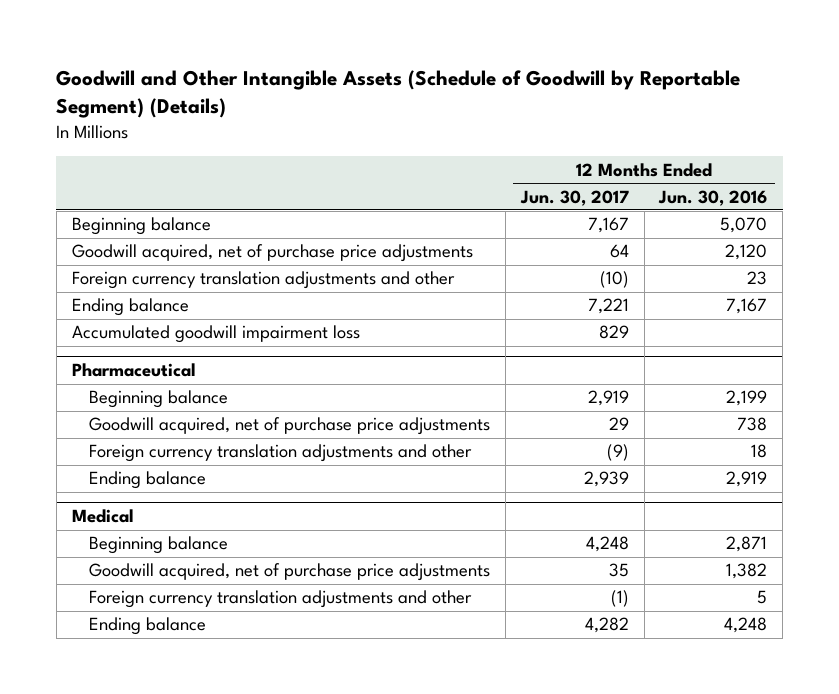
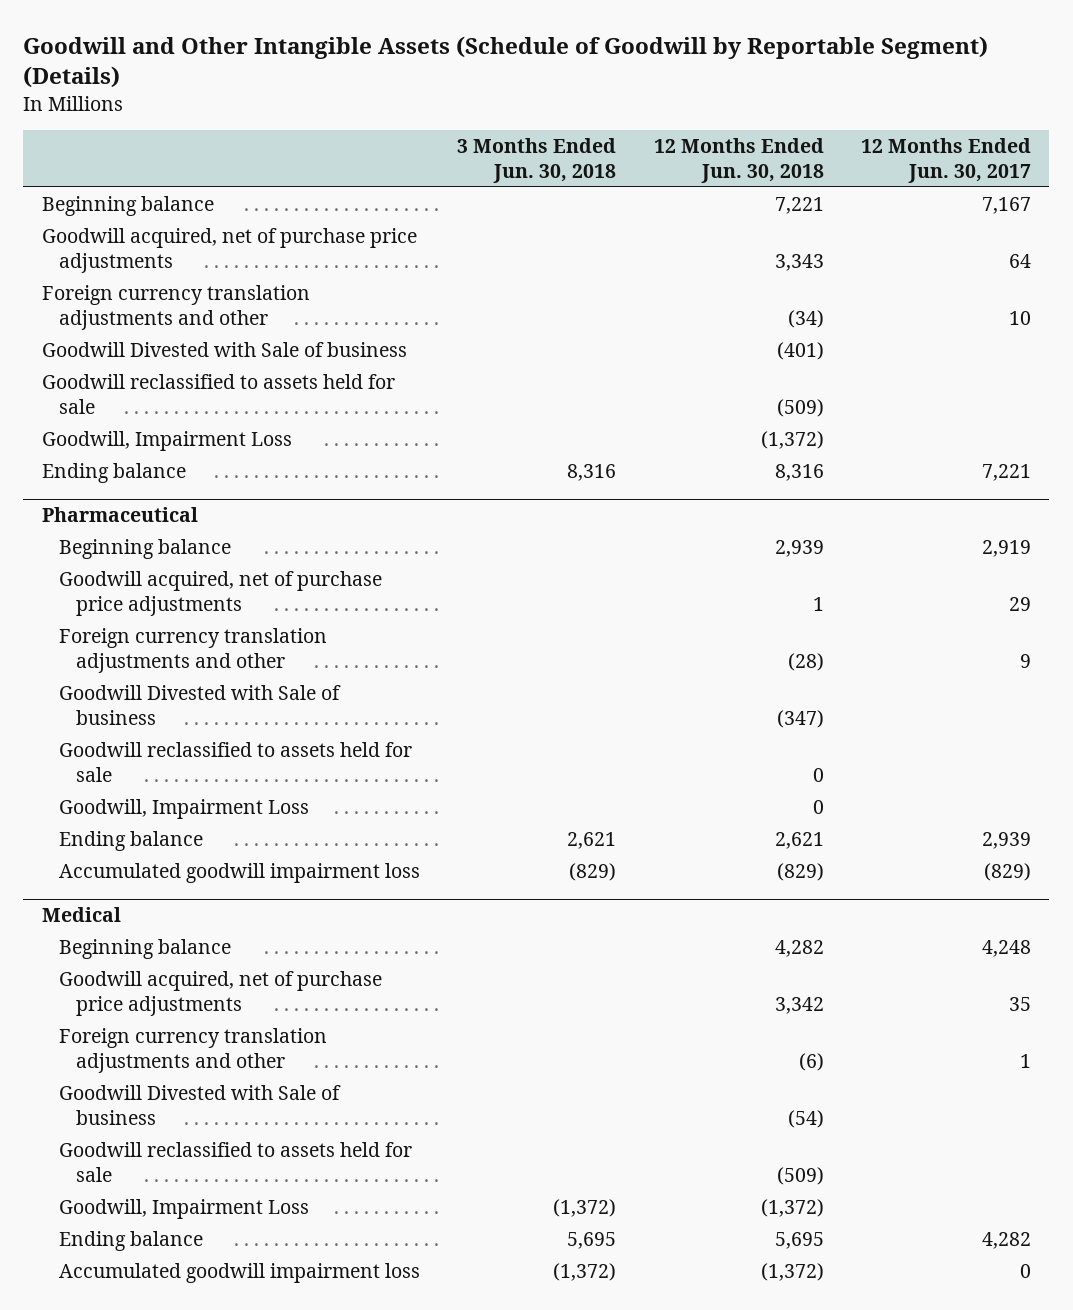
- | 12 Months Ended Jun. 30, 2017 | 12 Months Ended Jun. 30, 2016
+ | 3 Months Ended Jun. 30, 2018 | 12 Months Ended Jun. 30, 2018 | 12 Months Ended Jun. 30, 2017
- Foreign currency translation adjustments and other | (10) | 23
+ Foreign currency translation adjustments and other | | (34) | 10
+ Goodwill Divested with Sale of business | | (401) |
+ Goodwill reclassified to assets held for sale | | (509) |
+ Goodwill, Impairment Loss | | (1,372) |
- Accumulated goodwill impairment loss | 829 |
@ Pharmaceutical
- Foreign currency translation adjustments and other | (9) | 18
+ Foreign currency translation adjustments and other | | (28) | 9
+ Goodwill Divested with Sale of business | | (347) |
+ Goodwill reclassified to assets held for sale | | 0 |
+ Goodwill, Impairment Loss | | 0 |
+ Accumulated goodwill impairment loss | (829) | (829) | (829)
@ Medical
- Foreign currency translation adjustments and other | (1) | 5
+ Foreign currency translation adjustments and other | | (6) | 1
+ Goodwill Divested with Sale of business | | (54) |
+ Goodwill reclassified to assets held for sale | | (509) |
+ Goodwill, Impairment Loss | (1,372) | (1,372) |
+ Accumulated goodwill impairment loss | (1,372) | (1,372) | 0

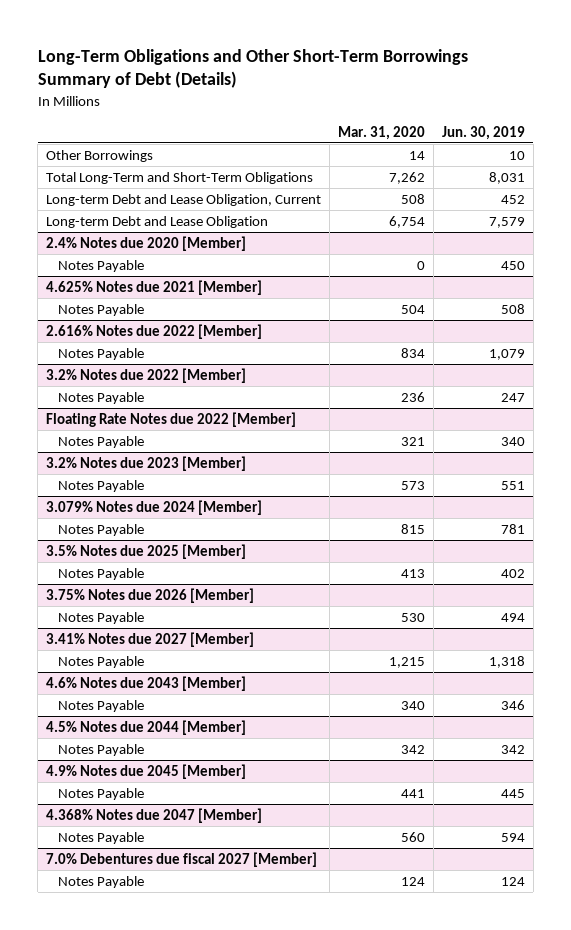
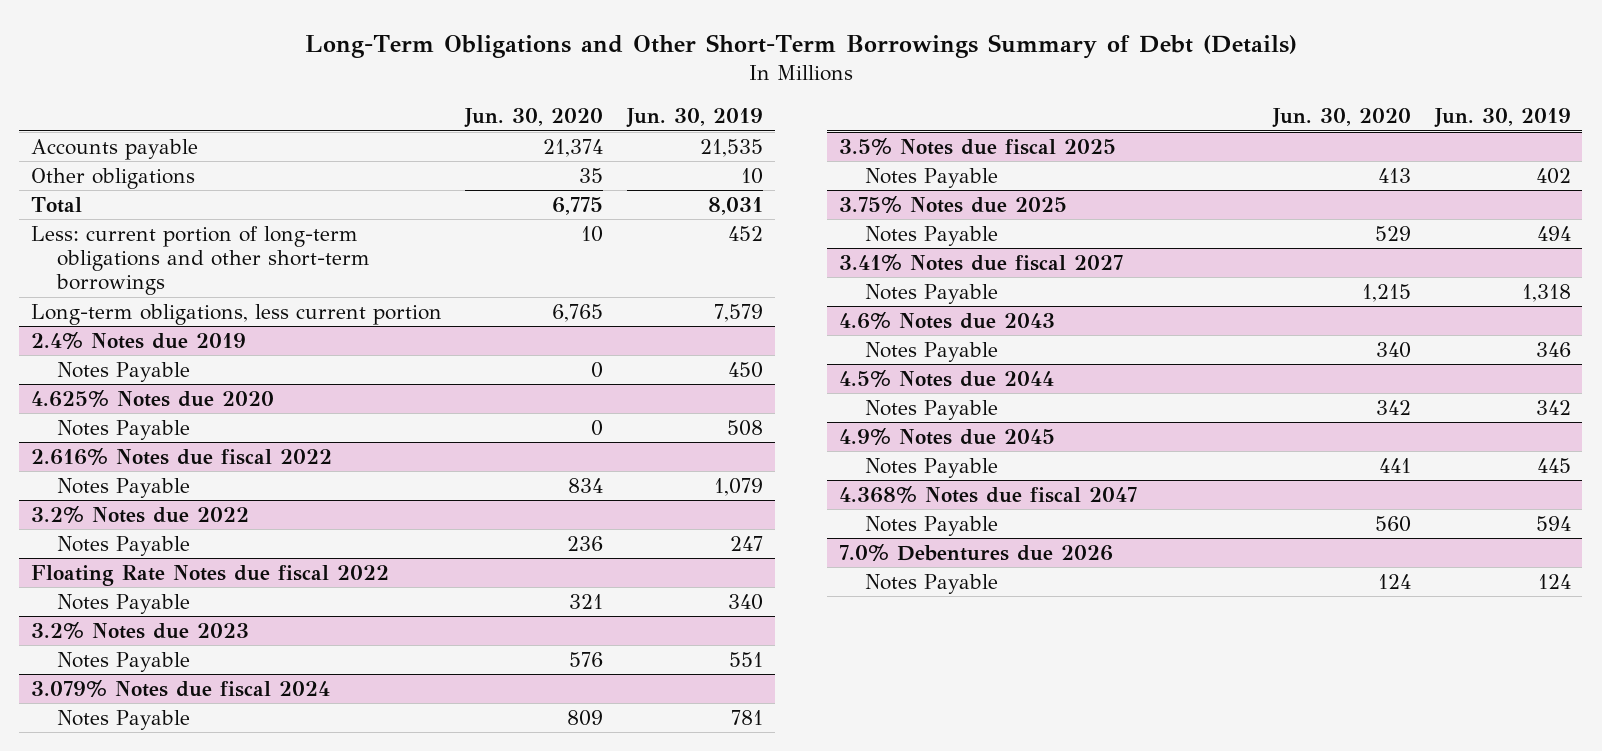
- | Mar. 31, 2020 | Jun. 30, 2019
+ | Jun. 30, 2020 | Jun. 30, 2019
- Other Borrowings | 14 | 10
- Total Long-Term and Short-Term Obligations | 7,262 | 8,031
- Long-term Debt and Lease Obligation, Current | 508 | 452
- Long-term Debt and Lease Obligation | 6,754 | 7,579
- 2.4% Notes due 2020 [Member]
+ Accounts payable | 21,374 | 21,535
+ Other obligations | 35 | 10
+ Total | 6,775 | 8,031
+ Less: current portion of long-term obligations and other short-term borrowings | 10 | 452
+ Long-term obligations, less current portion | 6,765 | 7,579
+ 2.4% Notes due 2019
- 4.625% Notes due 2021 [Member]
+ 4.625% Notes due 2020
- 2.616% Notes due 2022 [Member]
+ 2.616% Notes due fiscal 2022
- 3.2% Notes due 2022 [Member]
+ 3.2% Notes due 2022
- Floating Rate Notes due 2022 [Member]
+ Floating Rate Notes due fiscal 2022
- 3.2% Notes due 2023 [Member]
+ 3.2% Notes due 2023
- 3.079% Notes due 2024 [Member]
+ 3.079% Notes due fiscal 2024
- 3.5% Notes due 2025 [Member]
+ 3.5% Notes due fiscal 2025
- 3.75% Notes due 2026 [Member]
+ 3.75% Notes due 2025
- 3.41% Notes due 2027 [Member]
+ 3.41% Notes due fiscal 2027
- 4.6% Notes due 2043 [Member]
+ 4.6% Notes due 2043
- 4.5% Notes due 2044 [Member]
+ 4.5% Notes due 2044
- 4.9% Notes due 2045 [Member]
+ 4.9% Notes due 2045
- 4.368% Notes due 2047 [Member]
+ 4.368% Notes due fiscal 2047
- 7.0% Debentures due fiscal 2027 [Member]
+ 7.0% Debentures due 2026

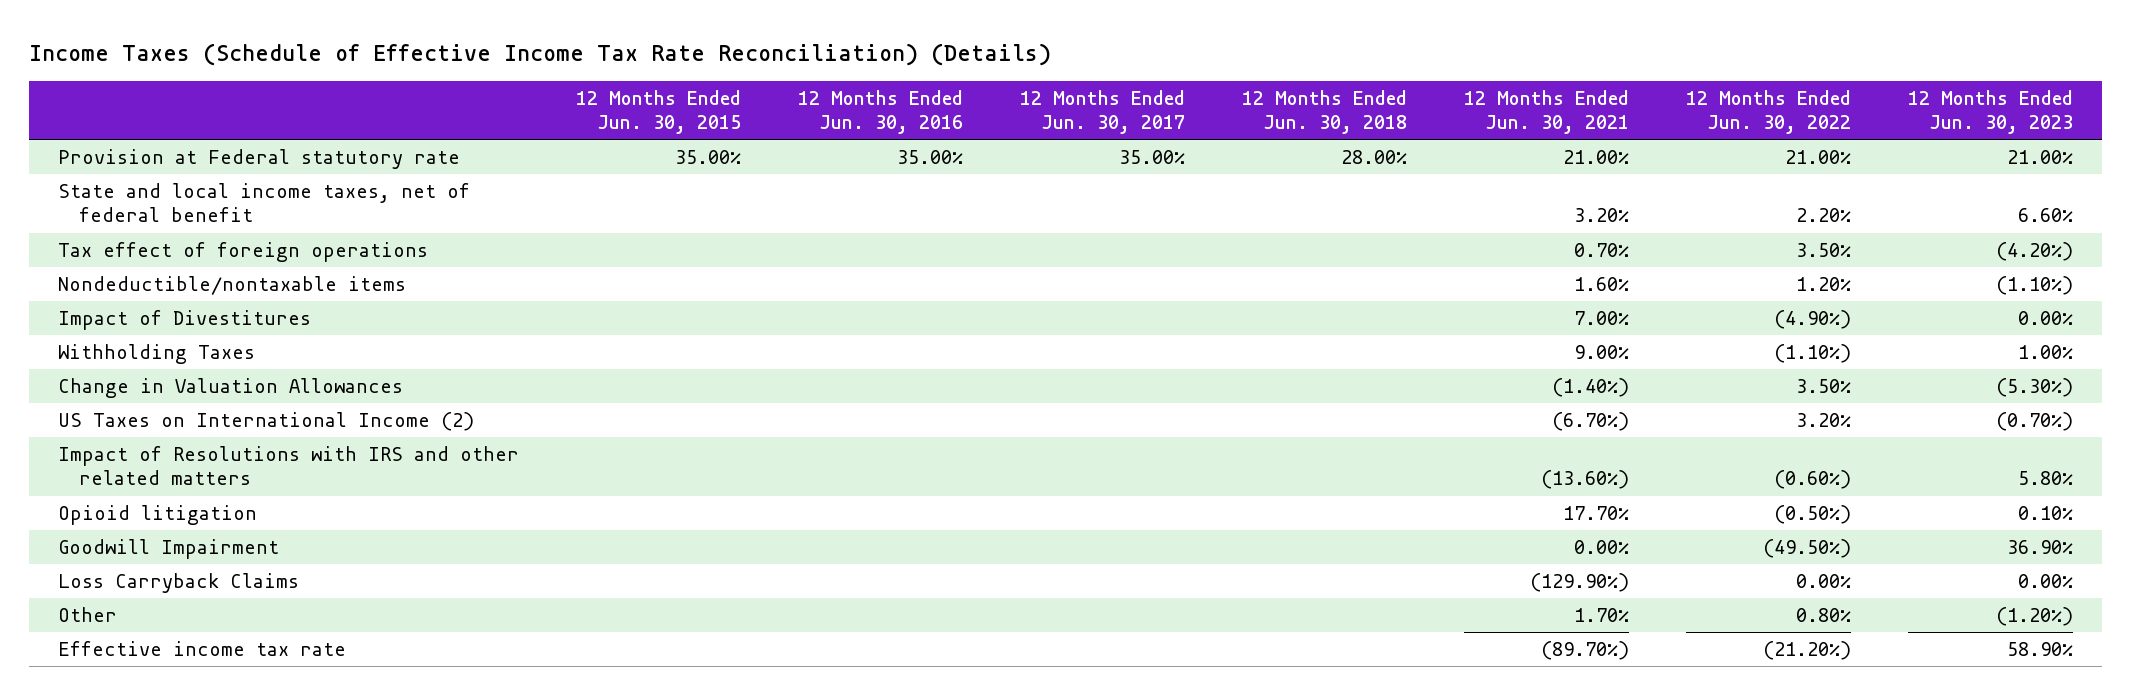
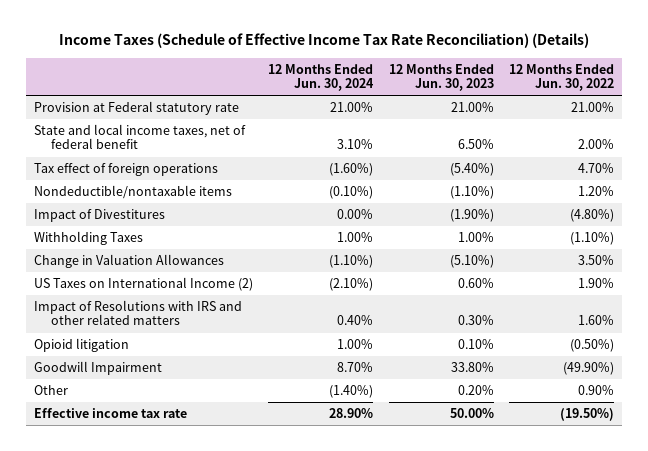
- | 12 Months Ended Jun. 30, 2015 | 12 Months Ended Jun. 30, 2016 | 12 Months Ended Jun. 30, 2017 | 12 Months Ended Jun. 30, 2018 | 12 Months Ended Jun. 30, 2021 | 12 Months Ended Jun. 30, 2022 | 12 Months Ended Jun. 30, 2023
+ | 12 Months Ended Jun. 30, 2024 | 12 Months Ended Jun. 30, 2023 | 12 Months Ended Jun. 30, 2022
- State and local income taxes, net of federal benefit | | | | | 3.20% | 2.20% | 6.60%
- Tax effect of foreign operations | | | | | 0.70% | 3.50% | (4.20%)
+ State and local income taxes, net of federal benefit | 3.10% | 6.50% | 2.00%
+ Tax effect of foreign operations | (1.60%) | (5.40%) | 4.70%
- Impact of Divestitures | | | | | 7.00% | (4.90%) | 0.00%
+ Impact of Divestitures | 0.00% | (1.90%) | (4.80%)
- Change in Valuation Allowances | | | | | (1.40%) | 3.50% | (5.30%)
- US Taxes on International Income (2) | | | | | (6.70%) | 3.20% | (0.70%)
- Impact of Resolutions with IRS and other related matters | | | | | (13.60%) | (0.60%) | 5.80%
+ Change in Valuation Allowances | (1.10%) | (5.10%) | 3.50%
+ US Taxes on International Income (2) | (2.10%) | 0.60% | 1.90%
+ Impact of Resolutions with IRS and other related matters | 0.40% | 0.30% | 1.60%
- Goodwill Impairment | | | | | 0.00% | (49.50%) | 36.90%
- Loss Carryback Claims | | | | | (129.90%) | 0.00% | 0.00%
- Other | | | | | 1.70% | 0.80% | (1.20%)
- Effective income tax rate | | | | | (89.70%) | (21.20%) | 58.90%
+ Goodwill Impairment | 8.70% | 33.80% | (49.90%)
+ Other | (1.40%) | 0.20% | 0.90%
+ Effective income tax rate | 28.90% | 50.00% | (19.50%)

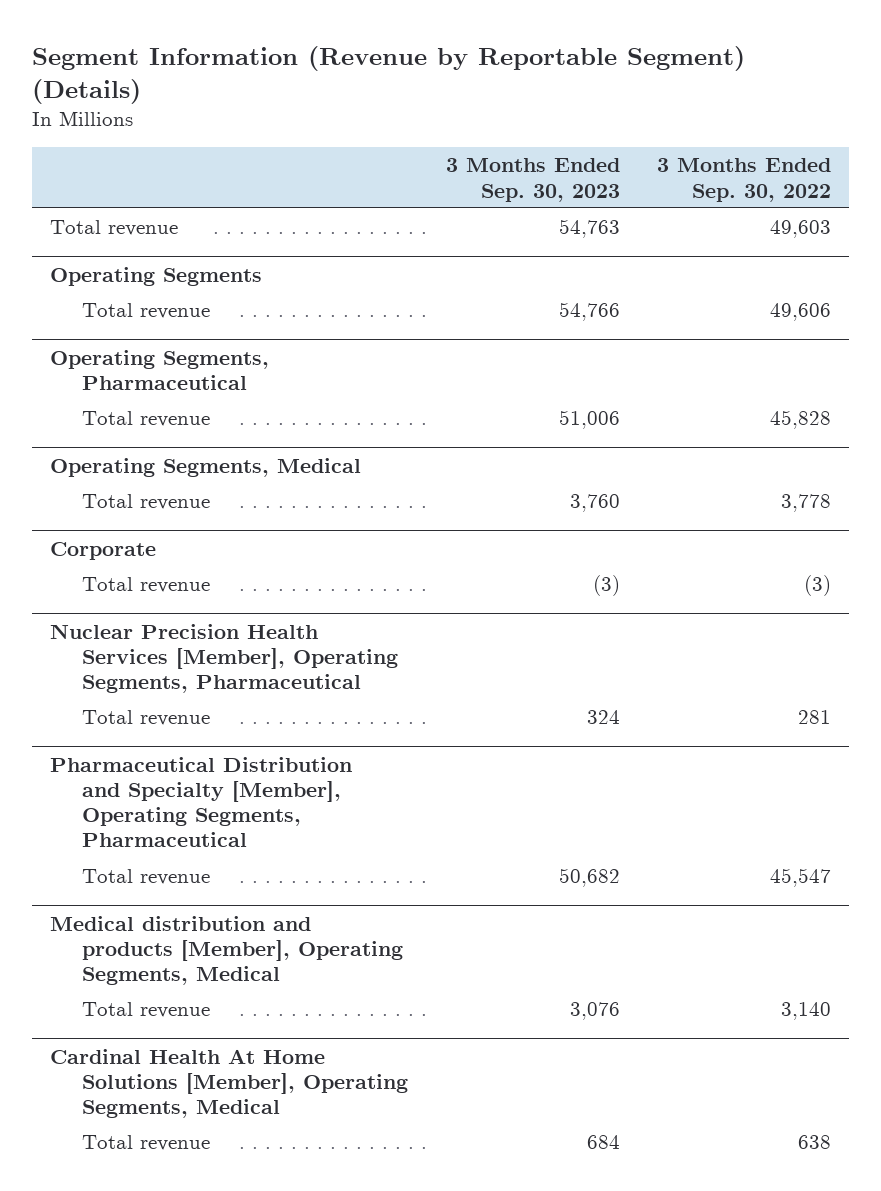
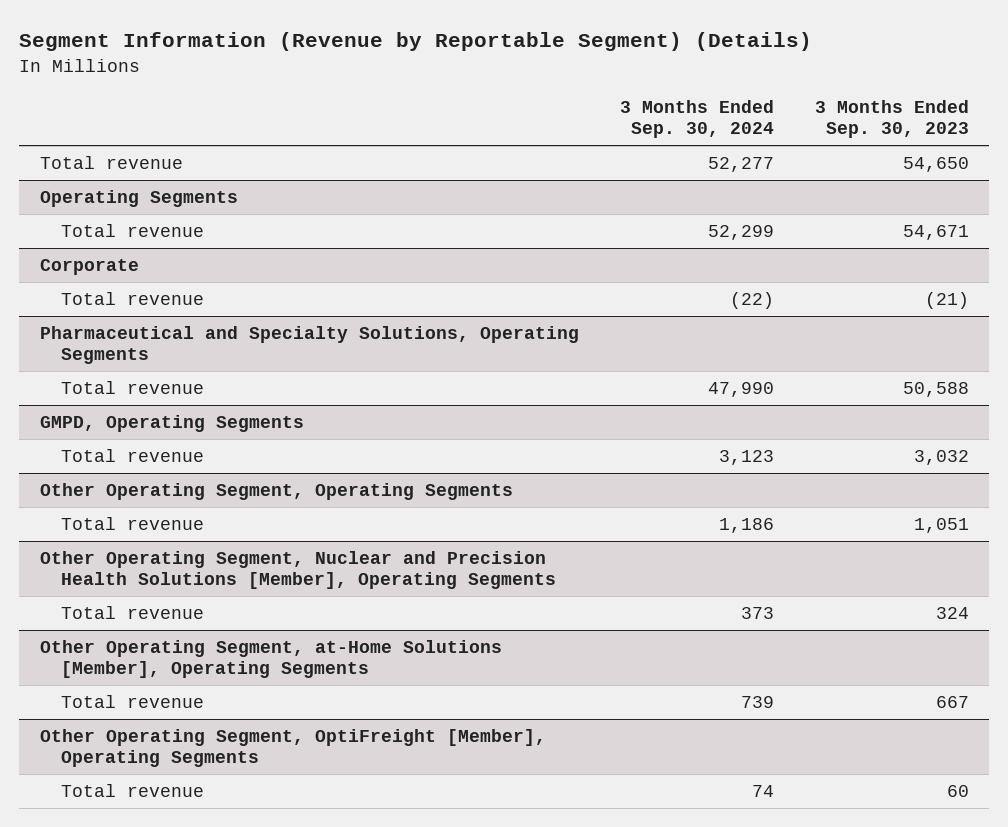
- | 3 Months Ended Sep. 30, 2023 | 3 Months Ended Sep. 30, 2022
+ | 3 Months Ended Sep. 30, 2024 | 3 Months Ended Sep. 30, 2023
- Total revenue | 54,763 | 49,603
+ Total revenue | 52,277 | 54,650
@ Operating Segments
- Total revenue | 54,766 | 49,606
- Operating Segments, Pharmaceutical
- Total revenue | 51,006 | 45,828
- Operating Segments, Medical
- Total revenue | 3,760 | 3,778
@ Operating Segments
+ Total revenue | 52,299 | 54,671
@ Corporate
- Total revenue | (3) | (3)
- Nuclear Precision Health Services [Member], Operating Segments, Pharmaceutical
@ Corporate
+ Total revenue | (22) | (21)
+ Pharmaceutical and Specialty Solutions, Operating Segments
+ Total revenue | 47,990 | 50,588
+ GMPD, Operating Segments
+ Total revenue | 3,123 | 3,032
+ Other Operating Segment, Operating Segments
+ Total revenue | 1,186 | 1,051
+ Other Operating Segment, Nuclear and Precision Health Solutions [Member], Operating Segments
- Pharmaceutical Distribution and Specialty [Member], Operating Segments, Pharmaceutical
- Total revenue | 50,682 | 45,547
- Medical distribution and products [Member], Operating Segments, Medical
- Total revenue | 3,076 | 3,140
- Cardinal Health At Home Solutions [Member], Operating Segments, Medical
- Total revenue | 684 | 638
+ Other Operating Segment, at-Home Solutions [Member], Operating Segments
+ Total revenue | 739 | 667
+ Other Operating Segment, OptiFreight [Member], Operating Segments
+ Total revenue | 74 | 60

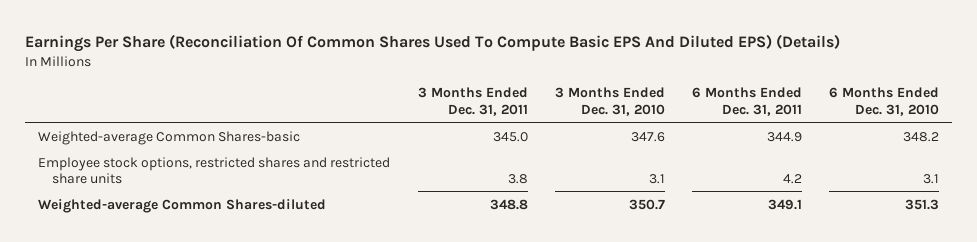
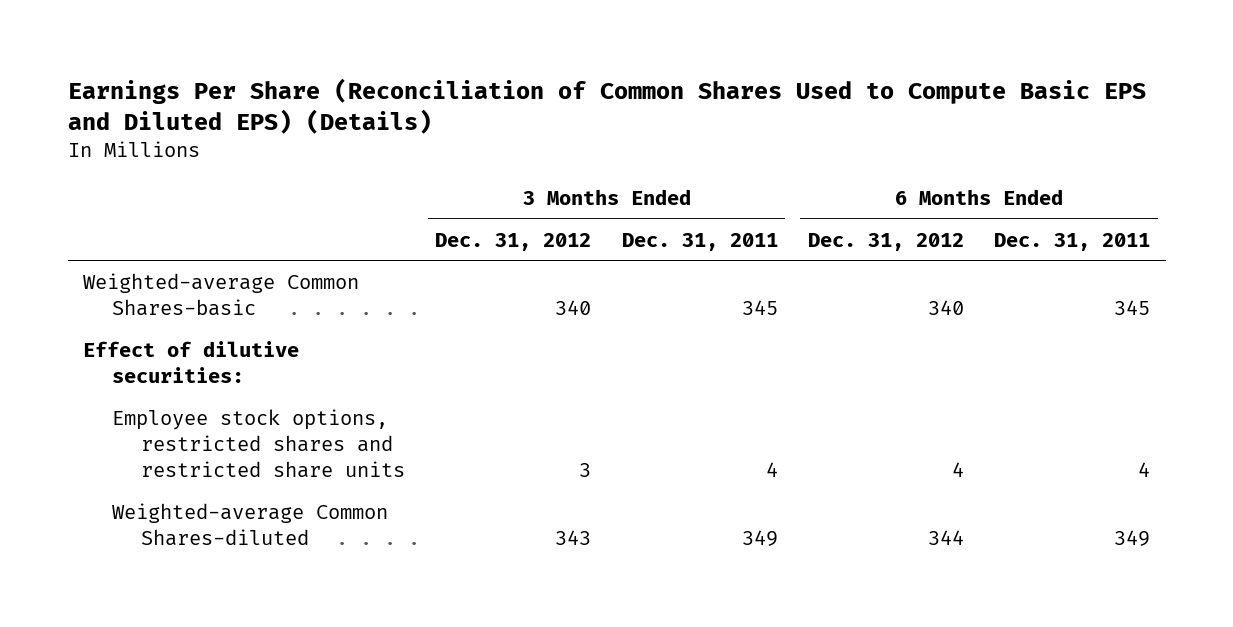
- Earnings Per Share (Reconciliation Of Common Shares Used To Compute Basic EPS And Diluted EPS) (Details)
+ Earnings Per Share (Reconciliation of Common Shares Used to Compute Basic EPS and Diluted EPS) (Details)
- | 3 Months Ended Dec. 31, 2011 | 3 Months Ended Dec. 31, 2010 | 6 Months Ended Dec. 31, 2011 | 6 Months Ended Dec. 31, 2010
+ | 3 Months Ended Dec. 31, 2012 | 3 Months Ended Dec. 31, 2011 | 6 Months Ended Dec. 31, 2012 | 6 Months Ended Dec. 31, 2011
- Weighted-average Common Shares-basic | 345.0 | 347.6 | 344.9 | 348.2
- Employee stock options, restricted shares and restricted share units | 3.8 | 3.1 | 4.2 | 3.1
- Weighted-average Common Shares-diluted | 348.8 | 350.7 | 349.1 | 351.3
+ Weighted-average Common Shares-basic | 340 | 345 | 340 | 345
+ Effect of dilutive securities:
+ Employee stock options, restricted shares and restricted share units | 3 | 4 | 4 | 4
+ Weighted-average Common Shares-diluted | 343 | 349 | 344 | 349

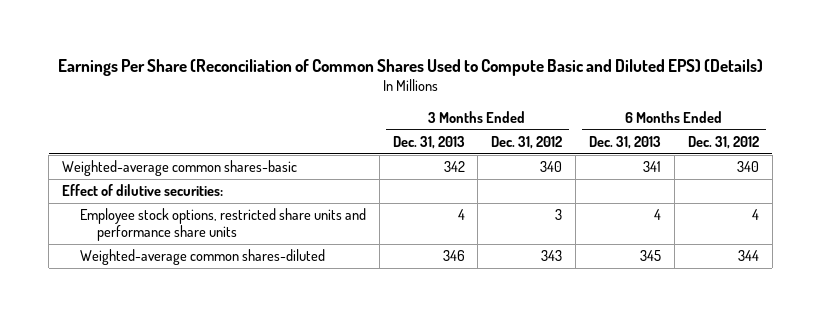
- Earnings Per Share (Reconciliation of Common Shares Used to Compute Basic EPS and Diluted EPS) (Details)
+ Earnings Per Share (Reconciliation of Common Shares Used to Compute Basic and Diluted EPS) (Details)
- | 3 Months Ended Dec. 31, 2012 | 3 Months Ended Dec. 31, 2011 | 6 Months Ended Dec. 31, 2012 | 6 Months Ended Dec. 31, 2011
+ | 3 Months Ended Dec. 31, 2013 | 3 Months Ended Dec. 31, 2012 | 6 Months Ended Dec. 31, 2013 | 6 Months Ended Dec. 31, 2012
- Weighted-average Common Shares-basic | 340 | 345 | 340 | 345
+ Weighted-average common shares-basic | 342 | 340 | 341 | 340
- Employee stock options, restricted shares and restricted share units | 3 | 4 | 4 | 4
- Weighted-average Common Shares-diluted | 343 | 349 | 344 | 349
+ Employee stock options, restricted share units and performance share units | 4 | 3 | 4 | 4
+ Weighted-average common shares-diluted | 346 | 343 | 345 | 344

